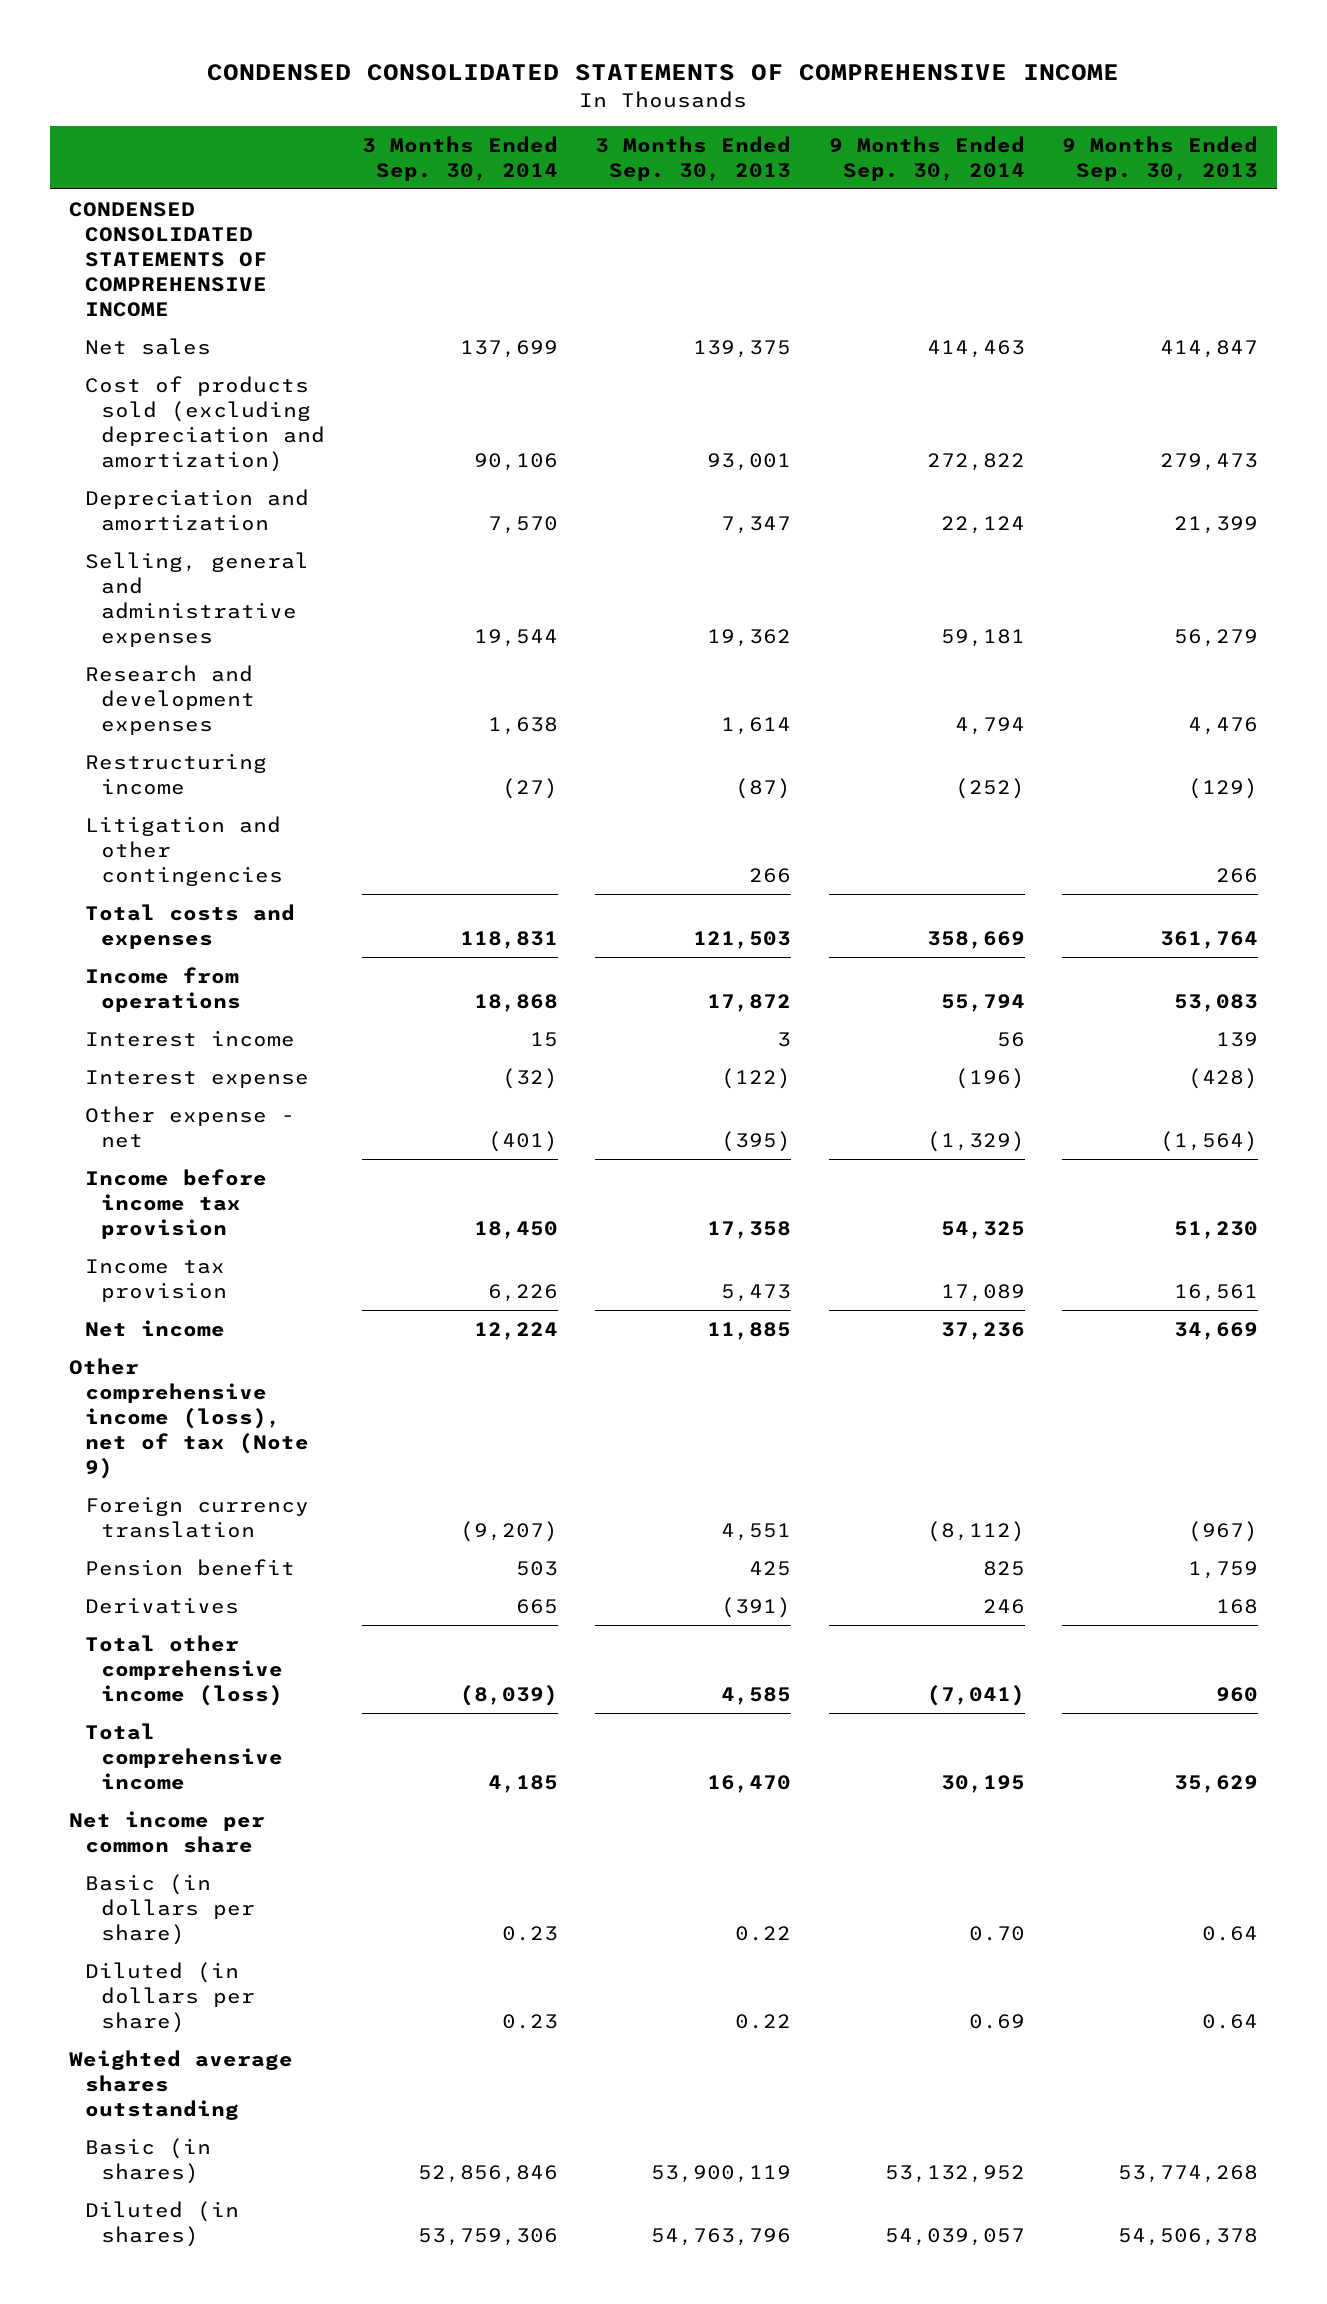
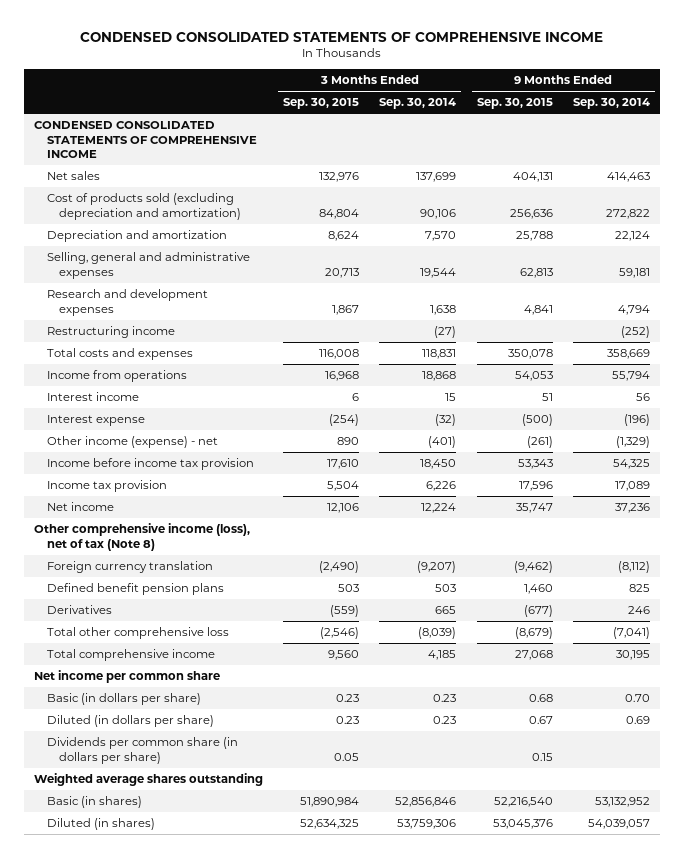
- | 3 Months Ended Sep. 30, 2014 | 3 Months Ended Sep. 30, 2013 | 9 Months Ended Sep. 30, 2014 | 9 Months Ended Sep. 30, 2013
+ | 3 Months Ended Sep. 30, 2015 | 3 Months Ended Sep. 30, 2014 | 9 Months Ended Sep. 30, 2015 | 9 Months Ended Sep. 30, 2014
- Litigation and other contingencies | | 266 | | 266
- Other expense - net | (401) | (395) | (1,329) | (1,564)
+ Other income (expense) - net | 890 | (401) | (261) | (1,329)
- Other comprehensive income (loss), net of tax (Note 9)
+ Other comprehensive income (loss), net of tax (Note 8)
- Pension benefit | 503 | 425 | 825 | 1,759
+ Defined benefit pension plans | 503 | 503 | 1,460 | 825
- Total other comprehensive income (loss) | (8,039) | 4,585 | (7,041) | 960
+ Total other comprehensive loss | (2,546) | (8,039) | (8,679) | (7,041)
+ Dividends per common share (in dollars per share) | 0.05 | | 0.15 |

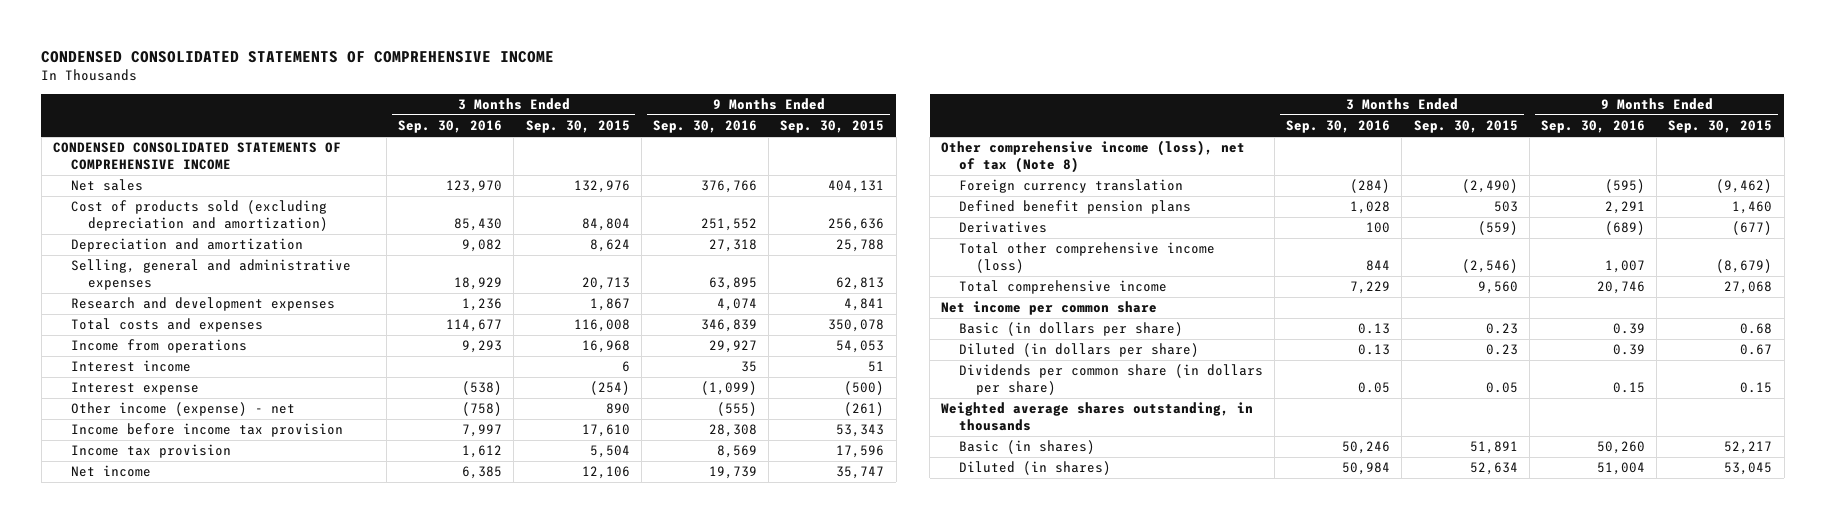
- | 3 Months Ended Sep. 30, 2015 | 3 Months Ended Sep. 30, 2014 | 9 Months Ended Sep. 30, 2015 | 9 Months Ended Sep. 30, 2014
+ | 3 Months Ended Sep. 30, 2016 | 3 Months Ended Sep. 30, 2015 | 9 Months Ended Sep. 30, 2016 | 9 Months Ended Sep. 30, 2015
- Restructuring income | | (27) | | (252)
- Total other comprehensive loss | (2,546) | (8,039) | (8,679) | (7,041)
+ Total other comprehensive income (loss) | 844 | (2,546) | 1,007 | (8,679)
- Weighted average shares outstanding
- Basic (in shares) | 51,890,984 | 52,856,846 | 52,216,540 | 53,132,952
- Diluted (in shares) | 52,634,325 | 53,759,306 | 53,045,376 | 54,039,057
+ Weighted average shares outstanding, in thousands
+ Basic (in shares) | 50,246 | 51,891 | 50,260 | 52,217
+ Diluted (in shares) | 50,984 | 52,634 | 51,004 | 53,045

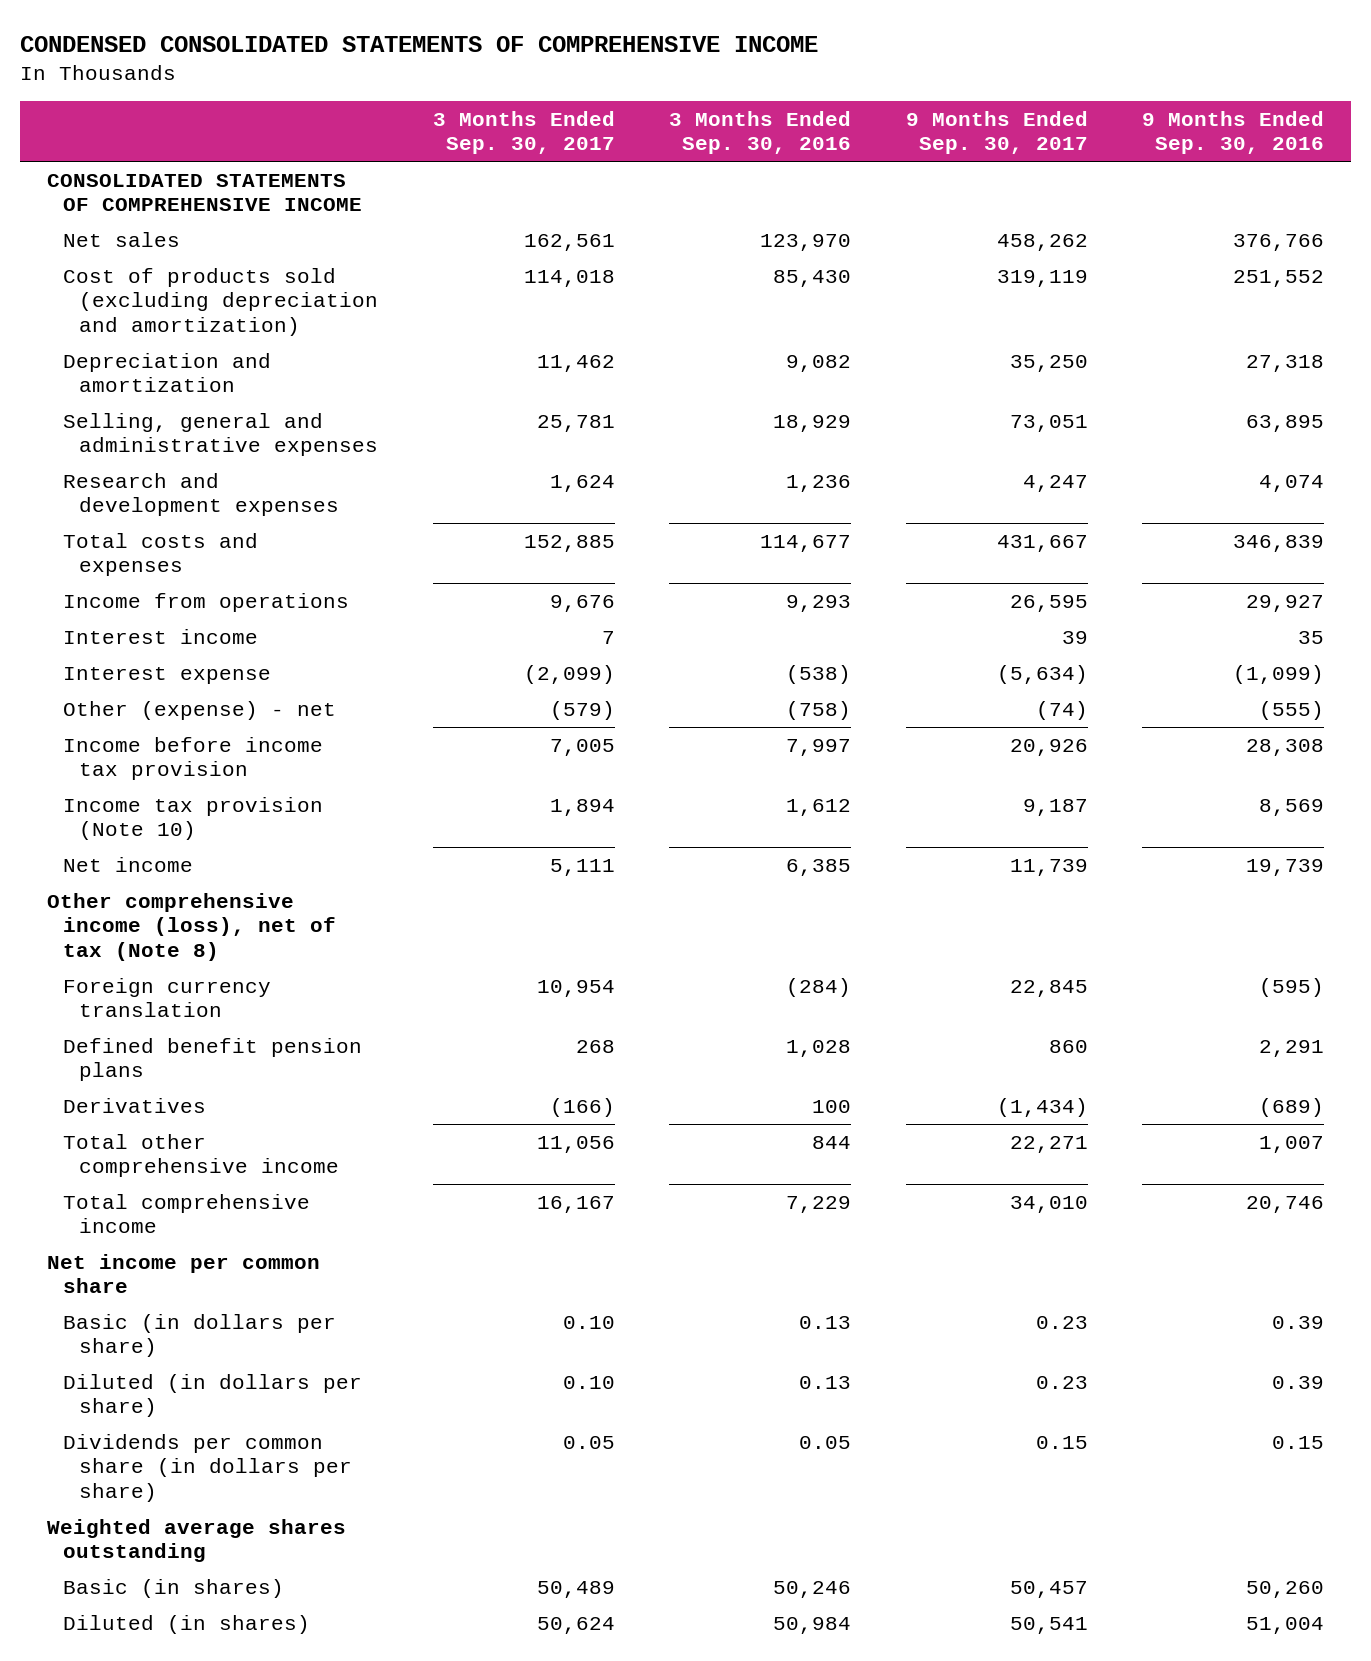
- | 3 Months Ended Sep. 30, 2016 | 3 Months Ended Sep. 30, 2015 | 9 Months Ended Sep. 30, 2016 | 9 Months Ended Sep. 30, 2015
+ | 3 Months Ended Sep. 30, 2017 | 3 Months Ended Sep. 30, 2016 | 9 Months Ended Sep. 30, 2017 | 9 Months Ended Sep. 30, 2016
- CONDENSED CONSOLIDATED STATEMENTS OF COMPREHENSIVE INCOME
+ CONSOLIDATED STATEMENTS OF COMPREHENSIVE INCOME
- Other income (expense) - net | (758) | 890 | (555) | (261)
+ Other (expense) - net | (579) | (758) | (74) | (555)
- Income tax provision | 1,612 | 5,504 | 8,569 | 17,596
+ Income tax provision (Note 10) | 1,894 | 1,612 | 9,187 | 8,569
- Total other comprehensive income (loss) | 844 | (2,546) | 1,007 | (8,679)
+ Total other comprehensive income | 11,056 | 844 | 22,271 | 1,007
- Weighted average shares outstanding, in thousands
+ Weighted average shares outstanding

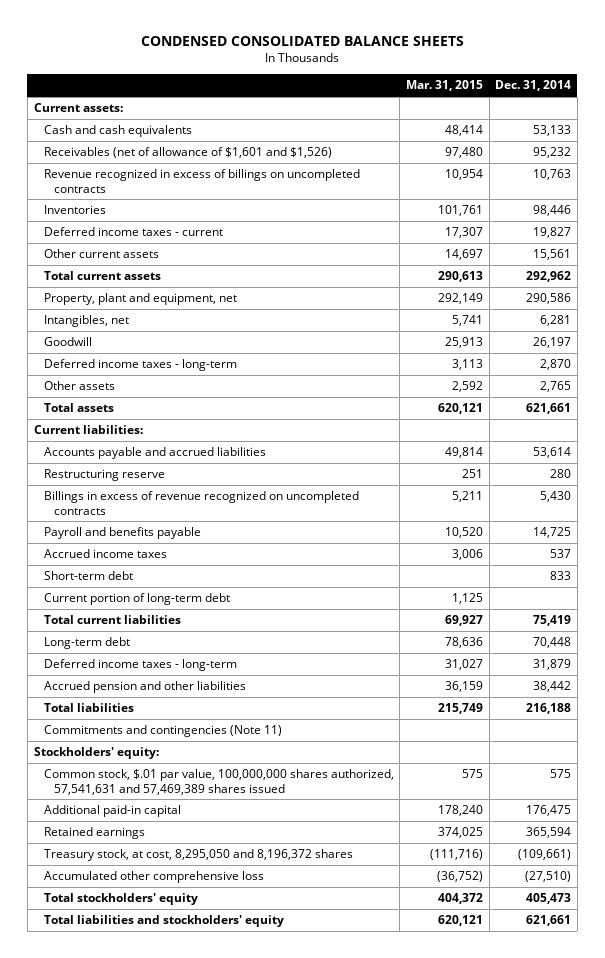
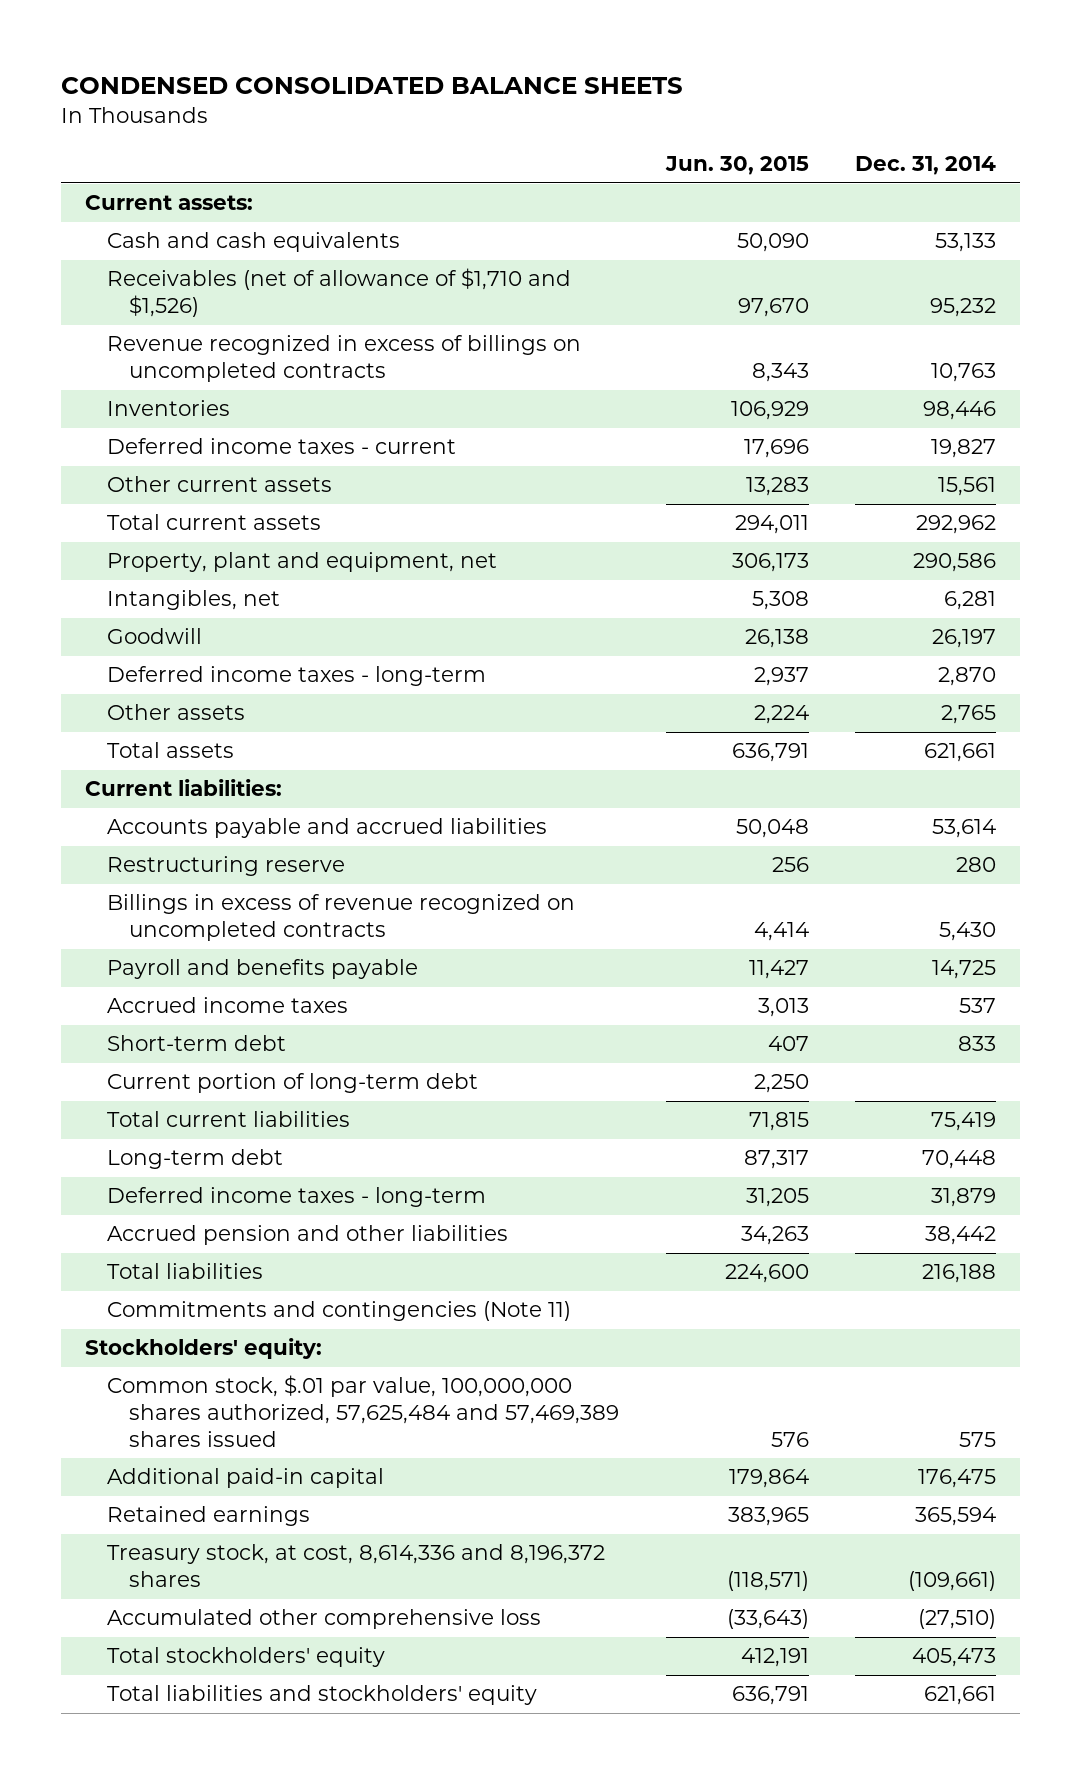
- | Mar. 31, 2015 | Dec. 31, 2014
+ | Jun. 30, 2015 | Dec. 31, 2014
- Receivables (net of allowance of $1,601 and $1,526) | 97,480 | 95,232
+ Receivables (net of allowance of $1,710 and $1,526) | 97,670 | 95,232
- Common stock, $.01 par value, 100,000,000 shares authorized, 57,541,631 and 57,469,389 shares issued | 575 | 575
+ Common stock, $.01 par value, 100,000,000 shares authorized, 57,625,484 and 57,469,389 shares issued | 576 | 575
- Treasury stock, at cost, 8,295,050 and 8,196,372 shares | (111,716) | (109,661)
+ Treasury stock, at cost, 8,614,336 and 8,196,372 shares | (118,571) | (109,661)

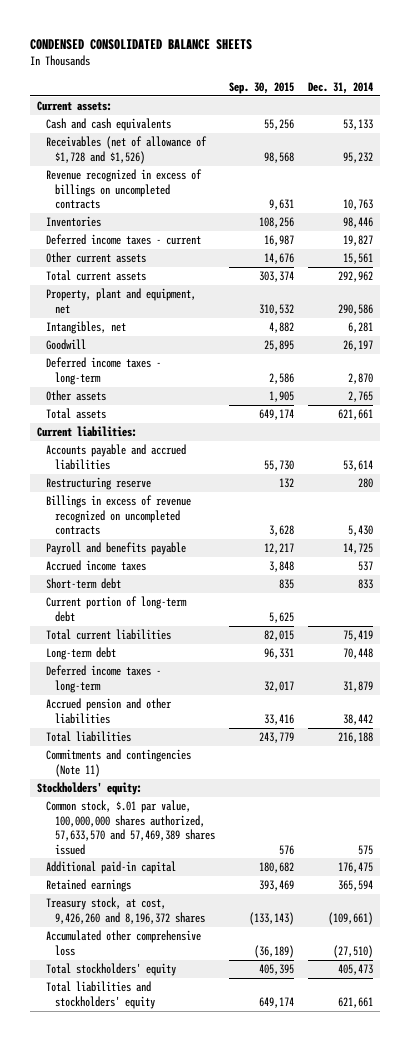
- | Jun. 30, 2015 | Dec. 31, 2014
+ | Sep. 30, 2015 | Dec. 31, 2014
- Receivables (net of allowance of $1,710 and $1,526) | 97,670 | 95,232
+ Receivables (net of allowance of $1,728 and $1,526) | 98,568 | 95,232
- Common stock, $.01 par value, 100,000,000 shares authorized, 57,625,484 and 57,469,389 shares issued | 576 | 575
+ Common stock, $.01 par value, 100,000,000 shares authorized, 57,633,570 and 57,469,389 shares issued | 576 | 575
- Treasury stock, at cost, 8,614,336 and 8,196,372 shares | (118,571) | (109,661)
+ Treasury stock, at cost, 9,426,260 and 8,196,372 shares | (133,143) | (109,661)

